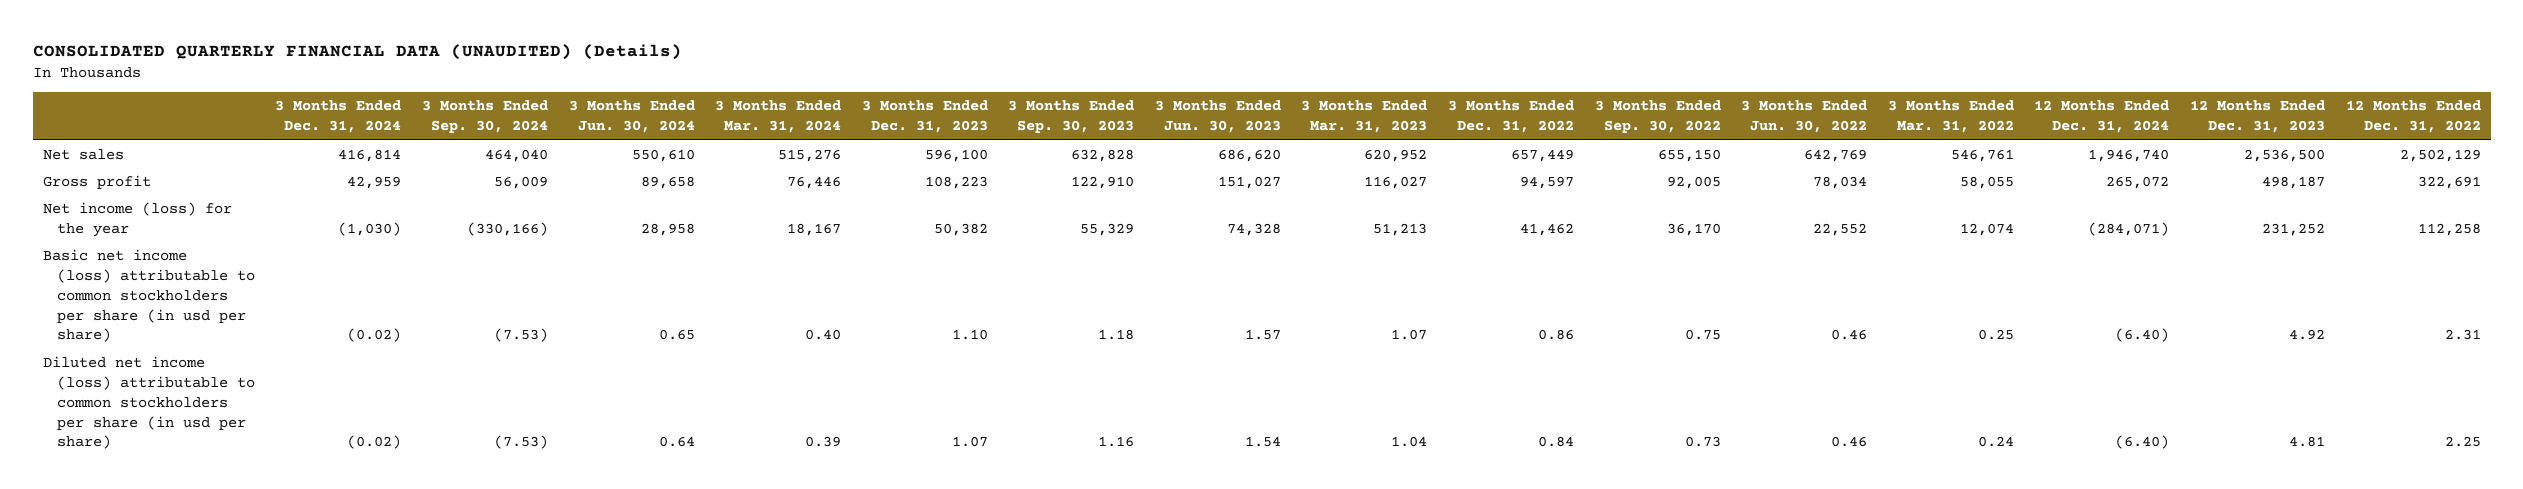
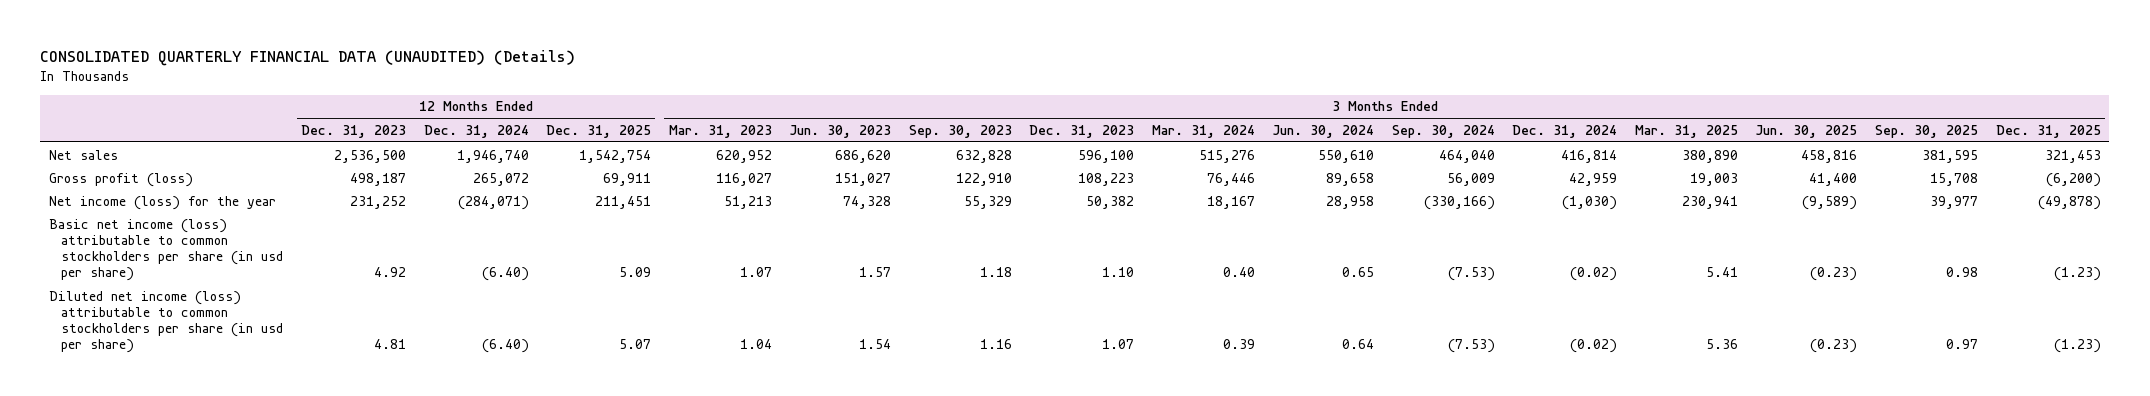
- | 3 Months Ended Dec. 31, 2024 | 3 Months Ended Sep. 30, 2024 | 3 Months Ended Jun. 30, 2024 | 3 Months Ended Mar. 31, 2024 | 3 Months Ended Dec. 31, 2023 | 3 Months Ended Sep. 30, 2023 | 3 Months Ended Jun. 30, 2023 | 3 Months Ended Mar. 31, 2023 | 3 Months Ended Dec. 31, 2022 | 3 Months Ended Sep. 30, 2022 | 3 Months Ended Jun. 30, 2022 | 3 Months Ended Mar. 31, 2022 | 12 Months Ended Dec. 31, 2024 | 12 Months Ended Dec. 31, 2023 | 12 Months Ended Dec. 31, 2022
+ | 12 Months Ended Dec. 31, 2023 | 12 Months Ended Dec. 31, 2024 | 12 Months Ended Dec. 31, 2025 | 3 Months Ended Mar. 31, 2023 | 3 Months Ended Jun. 30, 2023 | 3 Months Ended Sep. 30, 2023 | 3 Months Ended Dec. 31, 2023 | 3 Months Ended Mar. 31, 2024 | 3 Months Ended Jun. 30, 2024 | 3 Months Ended Sep. 30, 2024 | 3 Months Ended Dec. 31, 2024 | 3 Months Ended Mar. 31, 2025 | 3 Months Ended Jun. 30, 2025 | 3 Months Ended Sep. 30, 2025 | 3 Months Ended Dec. 31, 2025
- Gross profit | 42,959 | 56,009 | 89,658 | 76,446 | 108,223 | 122,910 | 151,027 | 116,027 | 94,597 | 92,005 | 78,034 | 58,055 | 265,072 | 498,187 | 322,691
+ Gross profit (loss) | 498,187 | 265,072 | 69,911 | 116,027 | 151,027 | 122,910 | 108,223 | 76,446 | 89,658 | 56,009 | 42,959 | 19,003 | 41,400 | 15,708 | (6,200)

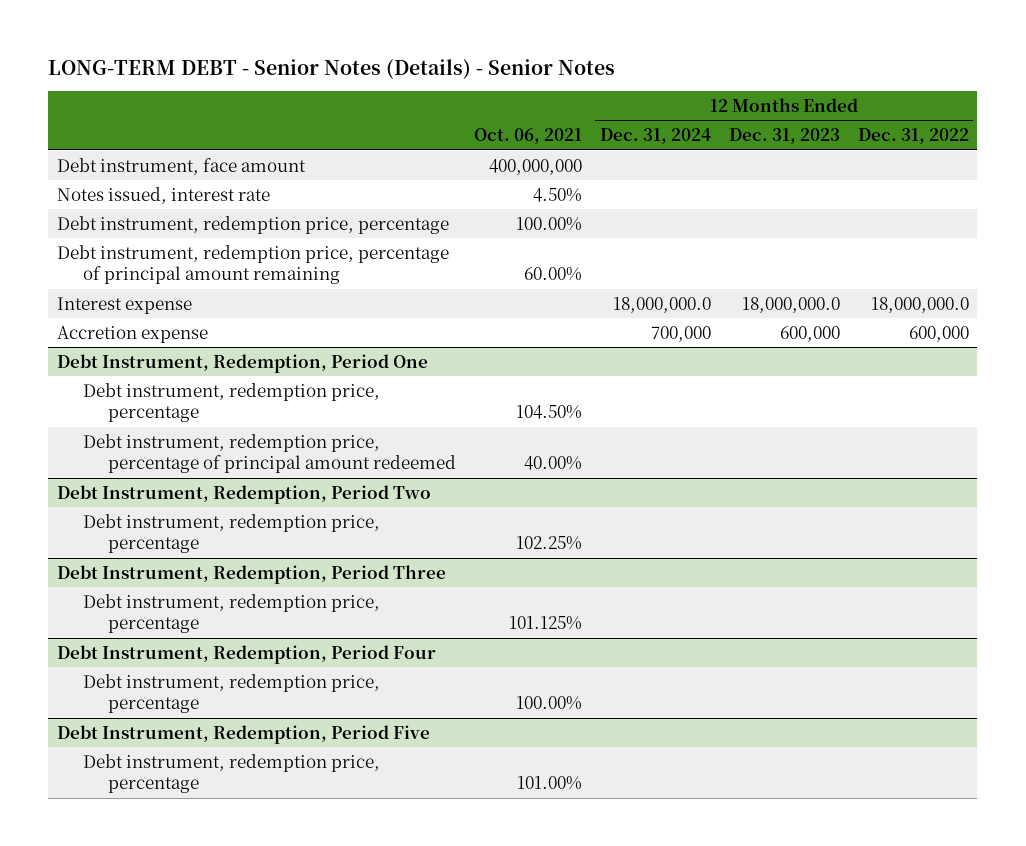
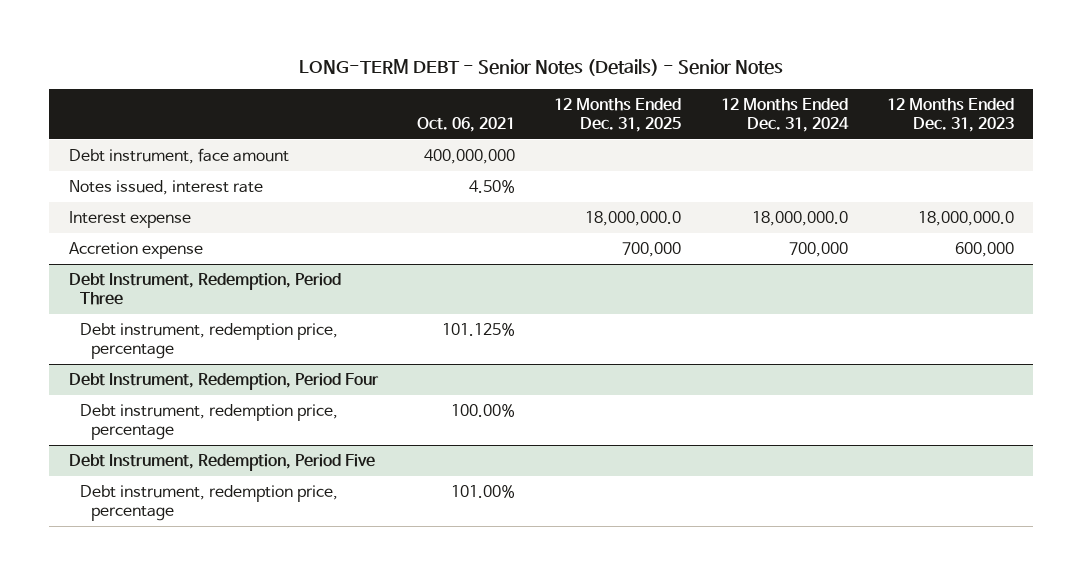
- | Oct. 06, 2021 | 12 Months Ended Dec. 31, 2024 | 12 Months Ended Dec. 31, 2023 | 12 Months Ended Dec. 31, 2022
+ | Oct. 06, 2021 | 12 Months Ended Dec. 31, 2025 | 12 Months Ended Dec. 31, 2024 | 12 Months Ended Dec. 31, 2023
- Debt instrument, redemption price, percentage | 100.00% | | |
- Debt instrument, redemption price, percentage of principal amount remaining | 60.00% | | |
- Debt Instrument, Redemption, Period One
- Debt instrument, redemption price, percentage | 104.50% | | |
- Debt instrument, redemption price, percentage of principal amount redeemed | 40.00% | | |
- Debt Instrument, Redemption, Period Two
- Debt instrument, redemption price, percentage | 102.25% | | |

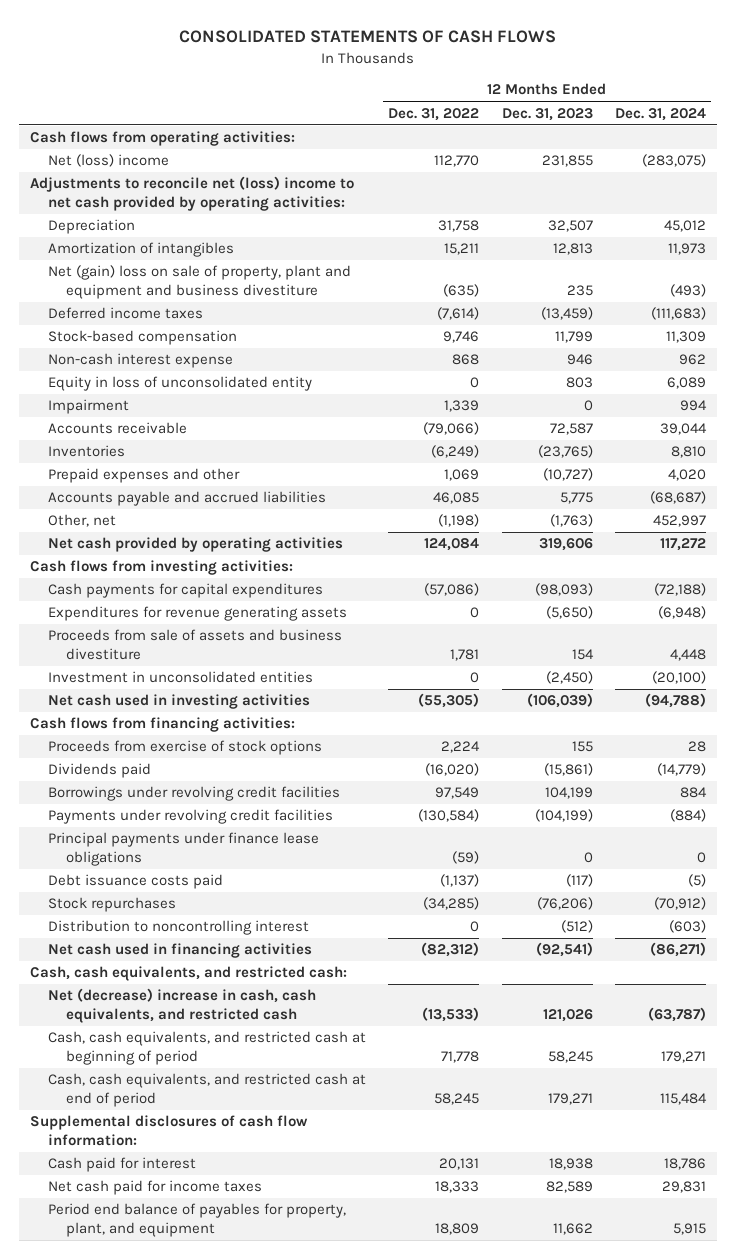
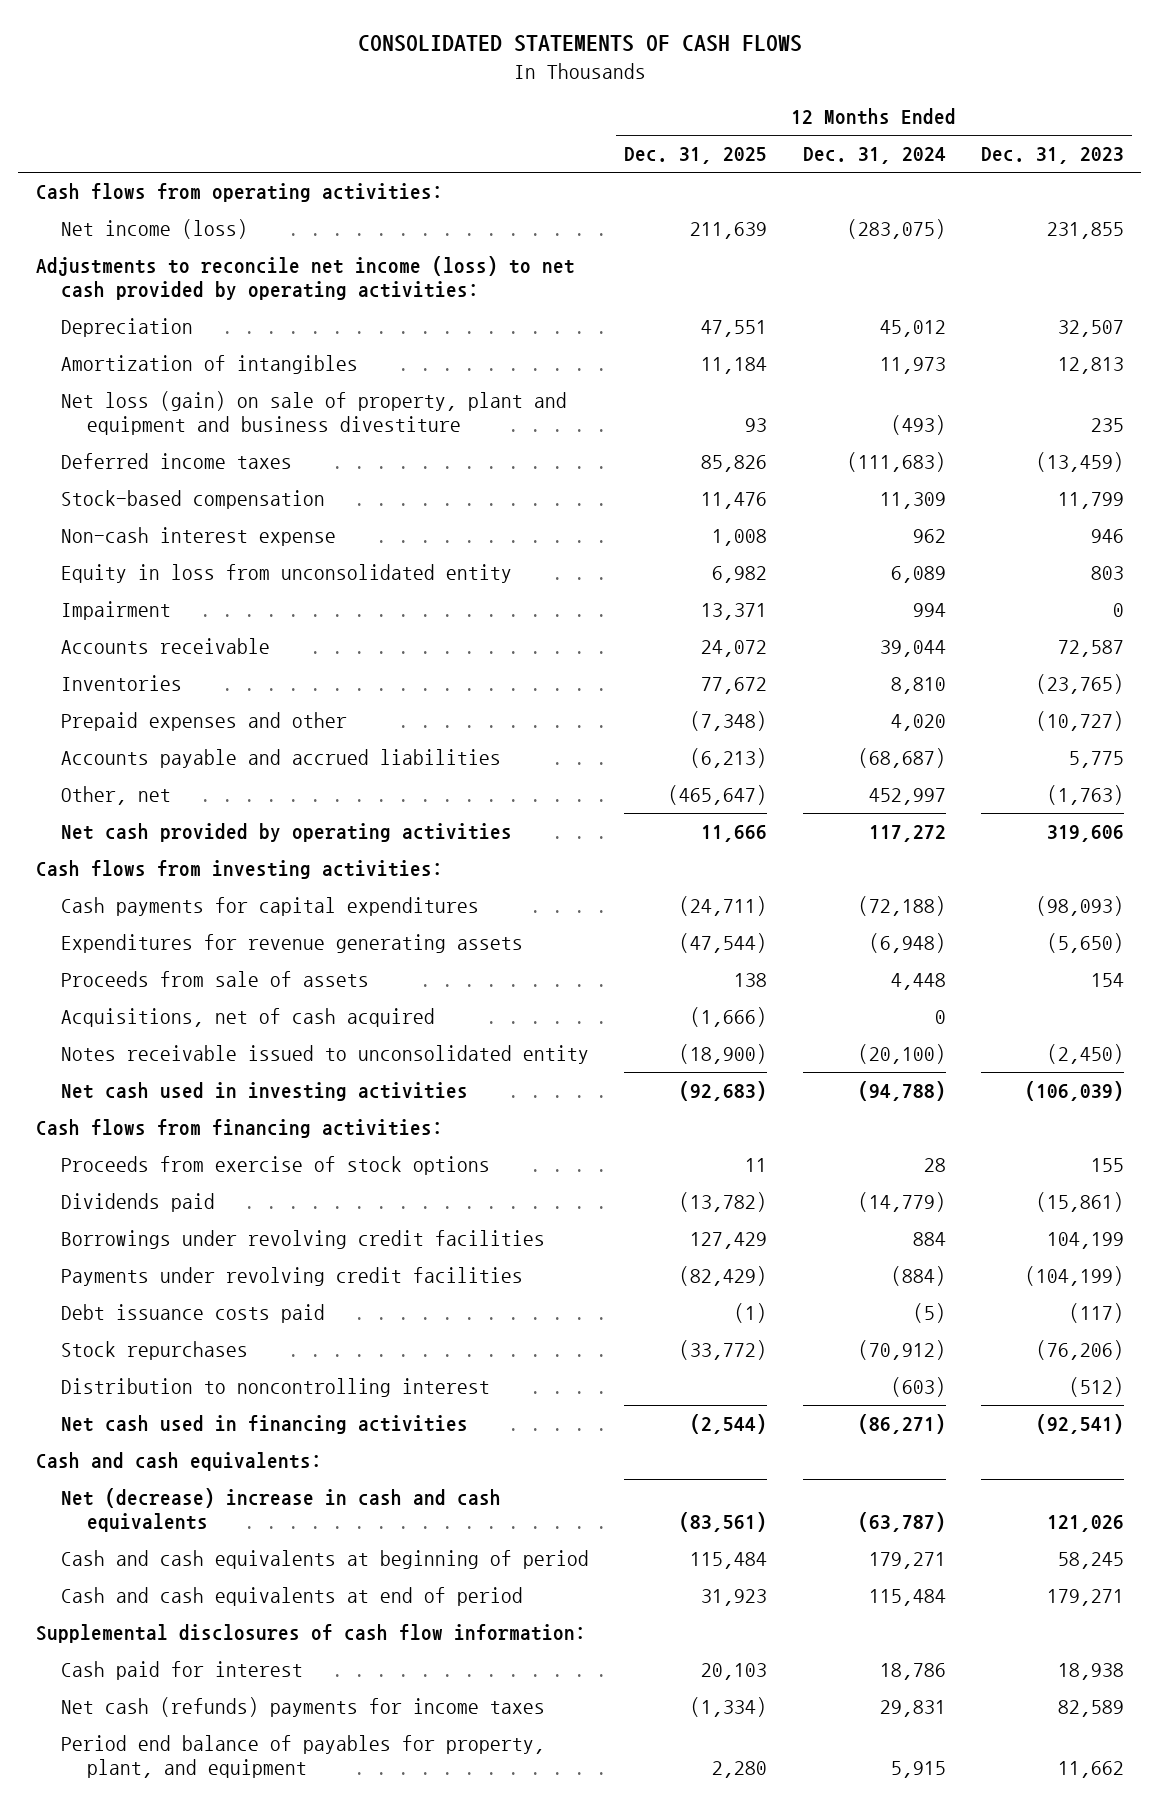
- | 12 Months Ended Dec. 31, 2022 | 12 Months Ended Dec. 31, 2023 | 12 Months Ended Dec. 31, 2024
+ | 12 Months Ended Dec. 31, 2025 | 12 Months Ended Dec. 31, 2024 | 12 Months Ended Dec. 31, 2023
- Net (loss) income | 112,770 | 231,855 | (283,075)
- Adjustments to reconcile net (loss) income to net cash provided by operating activities:
+ Net income (loss) | 211,639 | (283,075) | 231,855
+ Adjustments to reconcile net income (loss) to net cash provided by operating activities:
- Net (gain) loss on sale of property, plant and equipment and business divestiture | (635) | 235 | (493)
+ Net loss (gain) on sale of property, plant and equipment and business divestiture | 93 | (493) | 235
- Equity in loss of unconsolidated entity | 0 | 803 | 6,089
+ Equity in loss from unconsolidated entity | 6,982 | 6,089 | 803
- Proceeds from sale of assets and business divestiture | 1,781 | 154 | 4,448
- Investment in unconsolidated entities | 0 | (2,450) | (20,100)
+ Proceeds from sale of assets | 138 | 4,448 | 154
+ Acquisitions, net of cash acquired | (1,666) | 0 |
+ Notes receivable issued to unconsolidated entity | (18,900) | (20,100) | (2,450)
- Principal payments under finance lease obligations | (59) | 0 | 0
- Cash, cash equivalents, and restricted cash:
- Net (decrease) increase in cash, cash equivalents, and restricted cash | (13,533) | 121,026 | (63,787)
- Cash, cash equivalents, and restricted cash at beginning of period | 71,778 | 58,245 | 179,271
- Cash, cash equivalents, and restricted cash at end of period | 58,245 | 179,271 | 115,484
+ Cash and cash equivalents:
+ Net (decrease) increase in cash and cash equivalents | (83,561) | (63,787) | 121,026
+ Cash and cash equivalents at beginning of period | 115,484 | 179,271 | 58,245
+ Cash and cash equivalents at end of period | 31,923 | 115,484 | 179,271
- Net cash paid for income taxes | 18,333 | 82,589 | 29,831
+ Net cash (refunds) payments for income taxes | (1,334) | 29,831 | 82,589

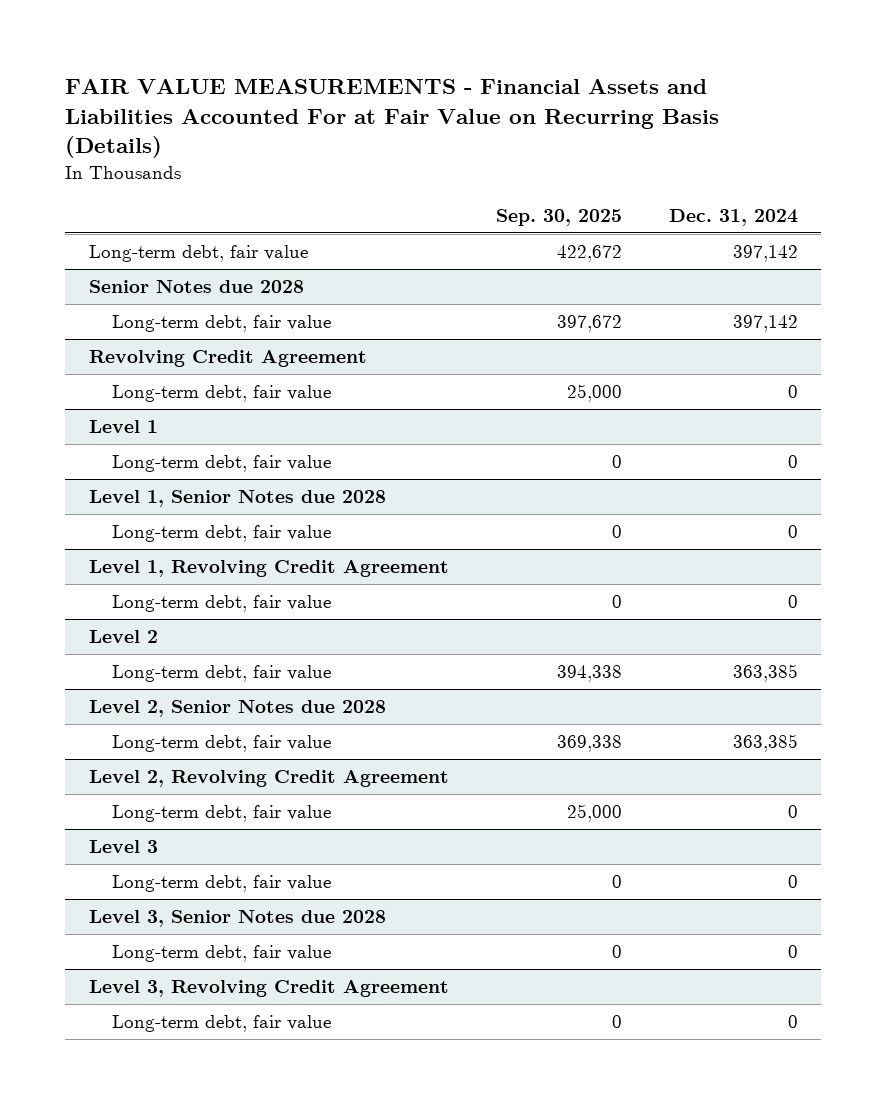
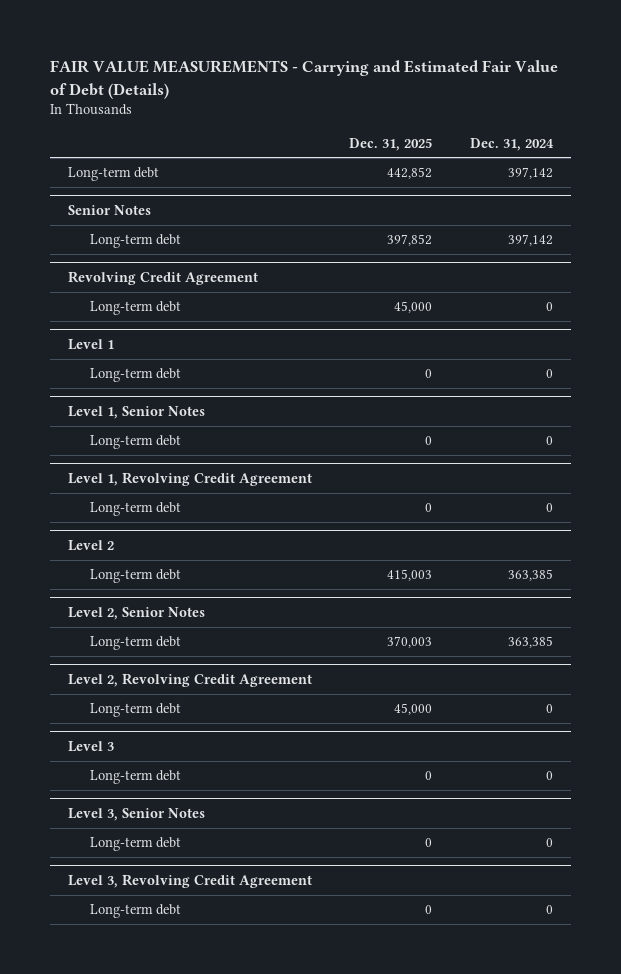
- FAIR VALUE MEASUREMENTS - Financial Assets and Liabilities Accounted For at Fair Value on Recurring Basis (Details)
+ FAIR VALUE MEASUREMENTS - Carrying and Estimated Fair Value of Debt (Details)
- | Sep. 30, 2025 | Dec. 31, 2024
+ | Dec. 31, 2025 | Dec. 31, 2024
- Long-term debt, fair value | 422,672 | 397,142
- Senior Notes due 2028
- Long-term debt, fair value | 397,672 | 397,142
+ Long-term debt | 442,852 | 397,142
+ Senior Notes
+ Long-term debt | 397,852 | 397,142
@ Revolving Credit Agreement
- Long-term debt, fair value | 25,000 | 0
+ Long-term debt | 45,000 | 0
@ Level 1
- Long-term debt, fair value | 0 | 0
- Level 1, Senior Notes due 2028
- Long-term debt, fair value | 0 | 0
@ Level 1
+ Long-term debt | 0 | 0
+ Level 1, Senior Notes
+ Long-term debt | 0 | 0
@ Level 1, Revolving Credit Agreement
- Long-term debt, fair value | 0 | 0
+ Long-term debt | 0 | 0
@ Level 2
- Long-term debt, fair value | 394,338 | 363,385
- Level 2, Senior Notes due 2028
- Long-term debt, fair value | 369,338 | 363,385
@ Level 2
+ Long-term debt | 415,003 | 363,385
+ Level 2, Senior Notes
+ Long-term debt | 370,003 | 363,385
@ Level 2, Revolving Credit Agreement
- Long-term debt, fair value | 25,000 | 0
+ Long-term debt | 45,000 | 0
@ Level 3
- Long-term debt, fair value | 0 | 0
- Level 3, Senior Notes due 2028
- Long-term debt, fair value | 0 | 0
@ Level 3
+ Long-term debt | 0 | 0
+ Level 3, Senior Notes
+ Long-term debt | 0 | 0
@ Level 3, Revolving Credit Agreement
- Long-term debt, fair value | 0 | 0
+ Long-term debt | 0 | 0

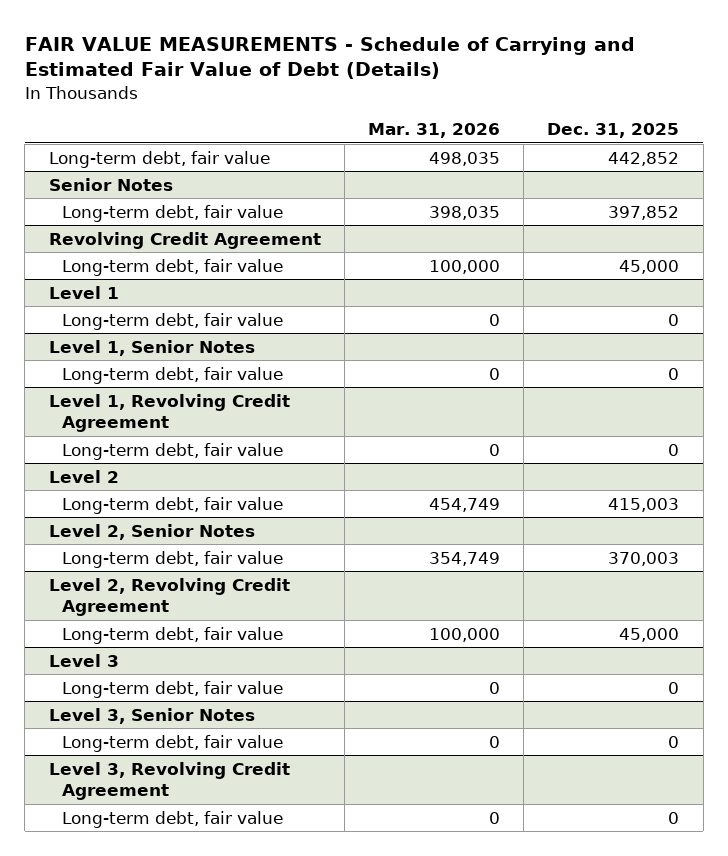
- FAIR VALUE MEASUREMENTS - Carrying and Estimated Fair Value of Debt (Details)
+ FAIR VALUE MEASUREMENTS - Schedule of Carrying and Estimated Fair Value of Debt (Details)
- | Dec. 31, 2025 | Dec. 31, 2024
+ | Mar. 31, 2026 | Dec. 31, 2025
- Long-term debt | 442,852 | 397,142
+ Long-term debt, fair value | 498,035 | 442,852
@ Senior Notes
- Long-term debt | 397,852 | 397,142
+ Long-term debt, fair value | 398,035 | 397,852
@ Revolving Credit Agreement
- Long-term debt | 45,000 | 0
+ Long-term debt, fair value | 100,000 | 45,000
@ Level 1
- Long-term debt | 0 | 0
+ Long-term debt, fair value | 0 | 0
@ Level 1, Senior Notes
- Long-term debt | 0 | 0
+ Long-term debt, fair value | 0 | 0
@ Level 1, Revolving Credit Agreement
- Long-term debt | 0 | 0
+ Long-term debt, fair value | 0 | 0
@ Level 2
- Long-term debt | 415,003 | 363,385
+ Long-term debt, fair value | 454,749 | 415,003
@ Level 2, Senior Notes
- Long-term debt | 370,003 | 363,385
+ Long-term debt, fair value | 354,749 | 370,003
@ Level 2, Revolving Credit Agreement
- Long-term debt | 45,000 | 0
+ Long-term debt, fair value | 100,000 | 45,000
@ Level 3
- Long-term debt | 0 | 0
+ Long-term debt, fair value | 0 | 0
@ Level 3, Senior Notes
- Long-term debt | 0 | 0
+ Long-term debt, fair value | 0 | 0
@ Level 3, Revolving Credit Agreement
- Long-term debt | 0 | 0
+ Long-term debt, fair value | 0 | 0

